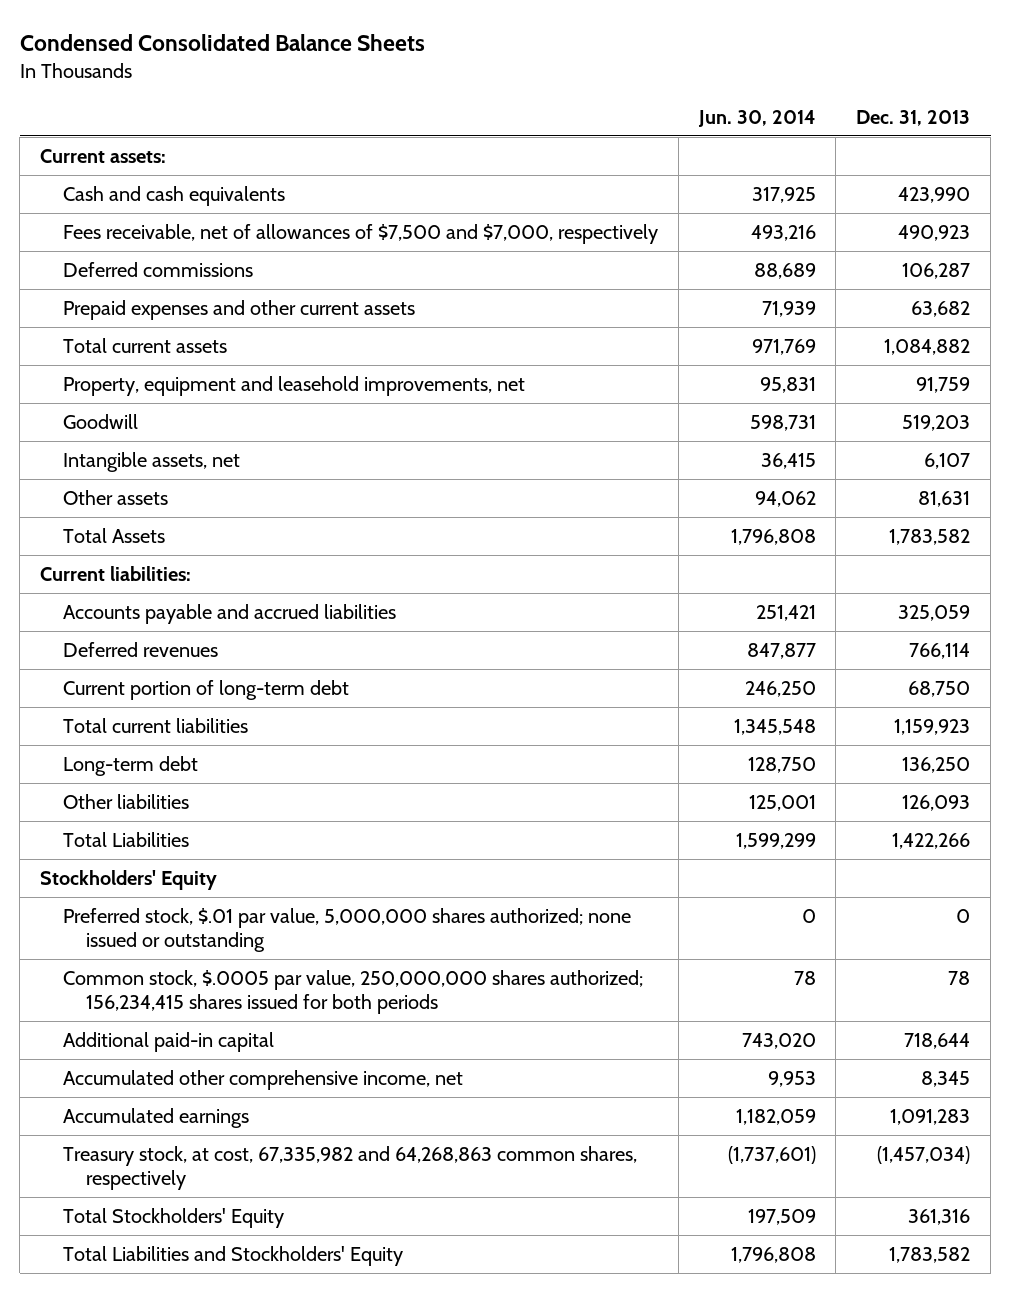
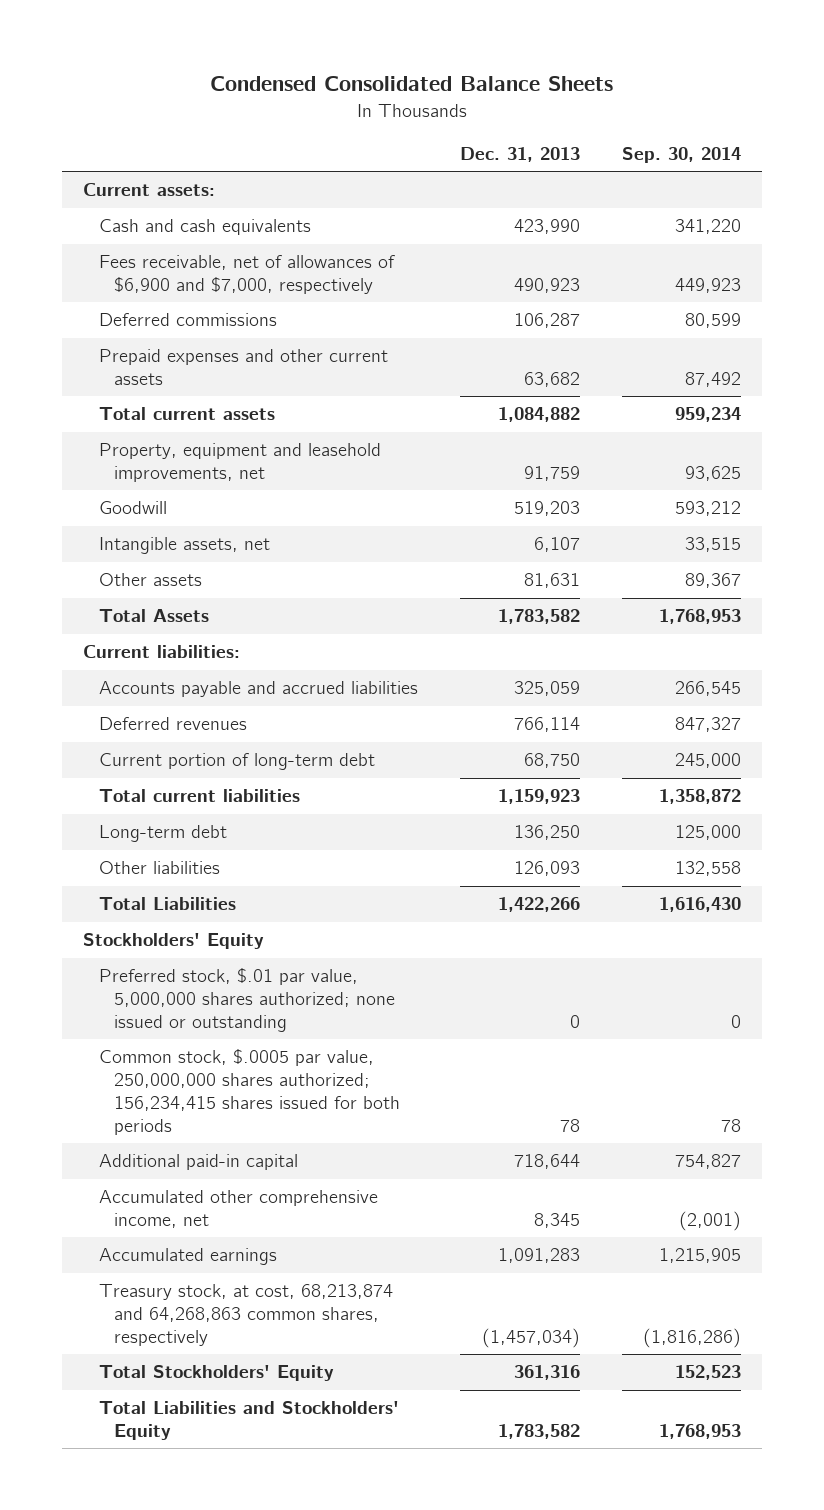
- | Jun. 30, 2014 | Dec. 31, 2013
+ | Dec. 31, 2013 | Sep. 30, 2014
- Fees receivable, net of allowances of $7,500 and $7,000, respectively | 493,216 | 490,923
+ Fees receivable, net of allowances of $6,900 and $7,000, respectively | 490,923 | 449,923
- Treasury stock, at cost, 67,335,982 and 64,268,863 common shares, respectively | (1,737,601) | (1,457,034)
+ Treasury stock, at cost, 68,213,874 and 64,268,863 common shares, respectively | (1,457,034) | (1,816,286)

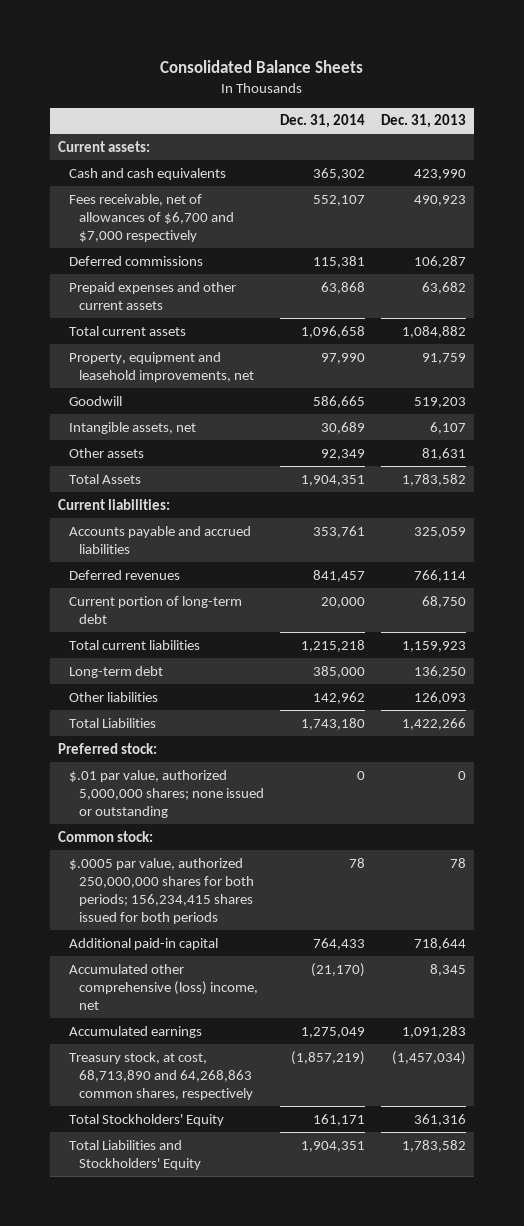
- Condensed Consolidated Balance Sheets
+ Consolidated Balance Sheets
- | Dec. 31, 2013 | Sep. 30, 2014
+ | Dec. 31, 2014 | Dec. 31, 2013
- Fees receivable, net of allowances of $6,900 and $7,000, respectively | 490,923 | 449,923
+ Fees receivable, net of allowances of $6,700 and $7,000 respectively | 552,107 | 490,923
- Stockholders' Equity
- Preferred stock, $.01 par value, 5,000,000 shares authorized; none issued or outstanding | 0 | 0
- Common stock, $.0005 par value, 250,000,000 shares authorized; 156,234,415 shares issued for both periods | 78 | 78
+ Preferred stock:
+ $.01 par value, authorized 5,000,000 shares; none issued or outstanding | 0 | 0
+ Common stock:
+ $.0005 par value, authorized 250,000,000 shares for both periods; 156,234,415 shares issued for both periods | 78 | 78
- Accumulated other comprehensive income, net | 8,345 | (2,001)
+ Accumulated other comprehensive (loss) income, net | (21,170) | 8,345
- Treasury stock, at cost, 68,213,874 and 64,268,863 common shares, respectively | (1,457,034) | (1,816,286)
+ Treasury stock, at cost, 68,713,890 and 64,268,863 common shares, respectively | (1,857,219) | (1,457,034)

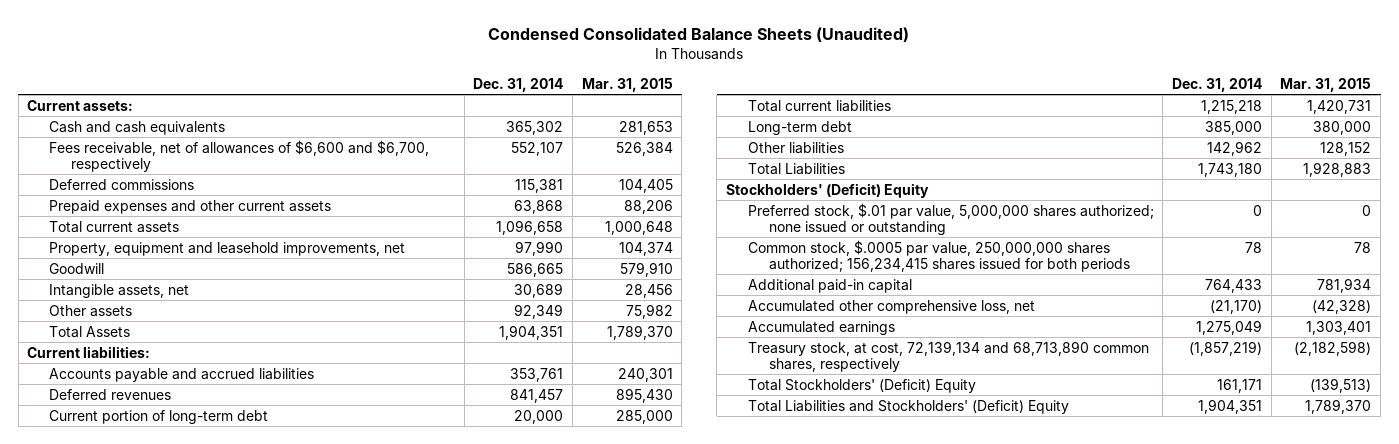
- Consolidated Balance Sheets
+ Condensed Consolidated Balance Sheets (Unaudited)
- | Dec. 31, 2014 | Dec. 31, 2013
+ | Dec. 31, 2014 | Mar. 31, 2015
- Fees receivable, net of allowances of $6,700 and $7,000 respectively | 552,107 | 490,923
+ Fees receivable, net of allowances of $6,600 and $6,700, respectively | 552,107 | 526,384
- Preferred stock:
- $.01 par value, authorized 5,000,000 shares; none issued or outstanding | 0 | 0
- Common stock:
- $.0005 par value, authorized 250,000,000 shares for both periods; 156,234,415 shares issued for both periods | 78 | 78
+ Stockholders' (Deficit) Equity
+ Preferred stock, $.01 par value, 5,000,000 shares authorized; none issued or outstanding | 0 | 0
+ Common stock, $.0005 par value, 250,000,000 shares authorized; 156,234,415 shares issued for both periods | 78 | 78
- Accumulated other comprehensive (loss) income, net | (21,170) | 8,345
+ Accumulated other comprehensive loss, net | (21,170) | (42,328)
- Treasury stock, at cost, 68,713,890 and 64,268,863 common shares, respectively | (1,857,219) | (1,457,034)
- Total Stockholders' Equity | 161,171 | 361,316
- Total Liabilities and Stockholders' Equity | 1,904,351 | 1,783,582
+ Treasury stock, at cost, 72,139,134 and 68,713,890 common shares, respectively | (1,857,219) | (2,182,598)
+ Total Stockholders' (Deficit) Equity | 161,171 | (139,513)
+ Total Liabilities and Stockholders' (Deficit) Equity | 1,904,351 | 1,789,370

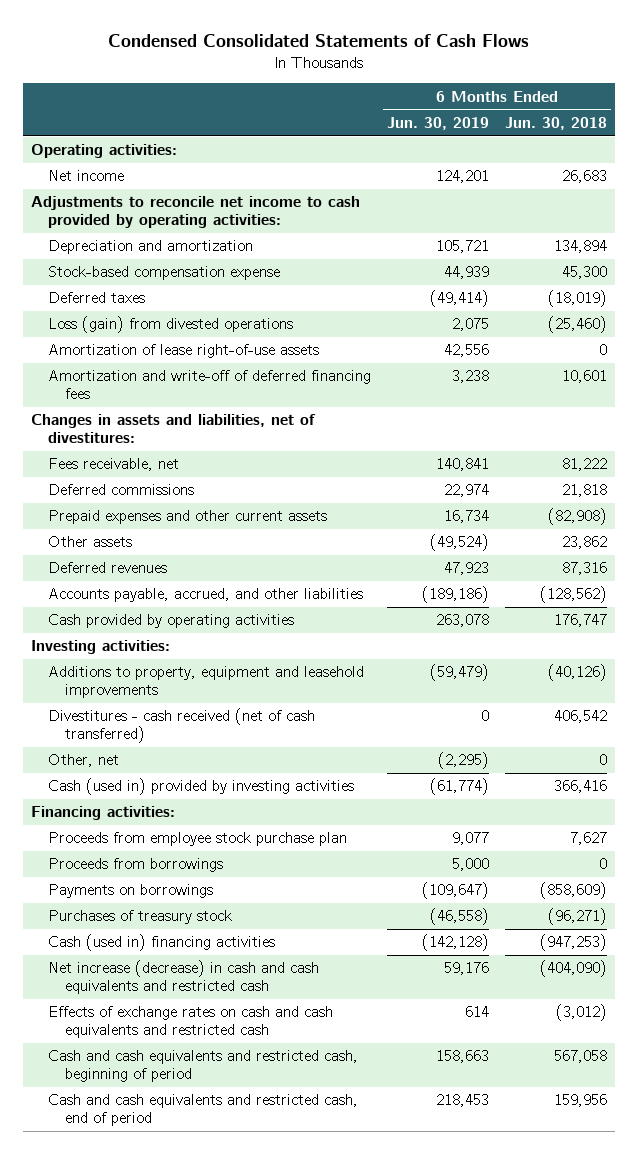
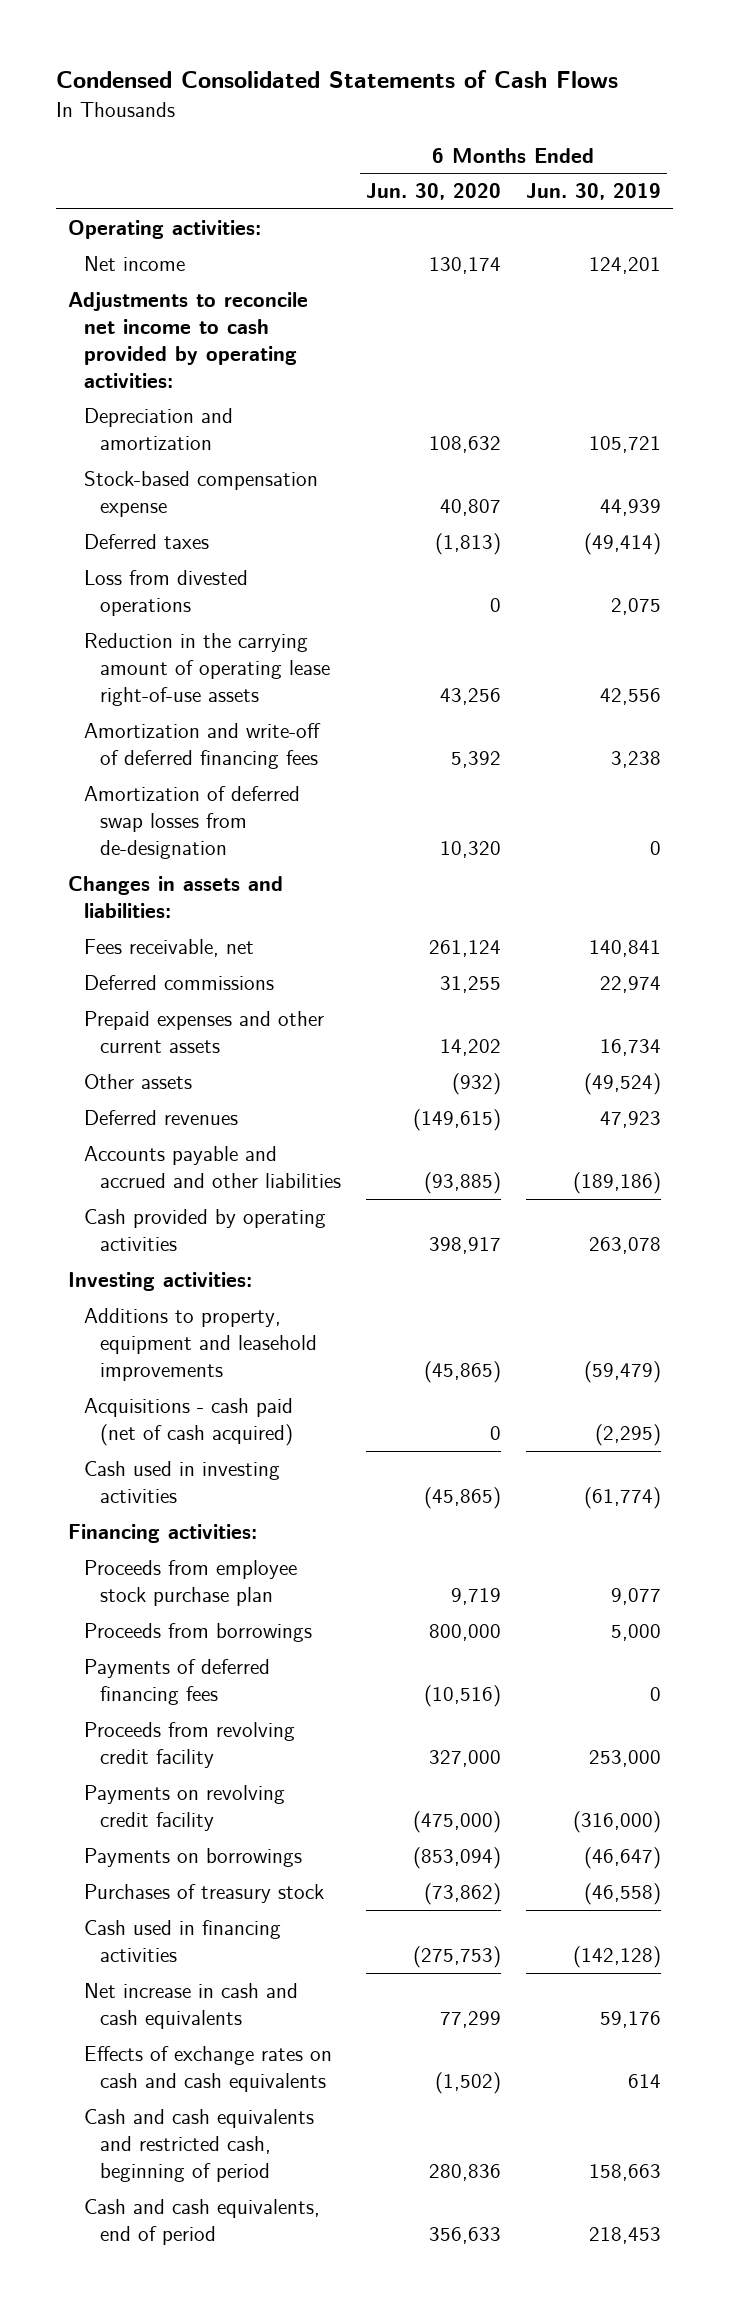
- | 6 Months Ended Jun. 30, 2019 | 6 Months Ended Jun. 30, 2018
+ | 6 Months Ended Jun. 30, 2020 | 6 Months Ended Jun. 30, 2019
- Loss (gain) from divested operations | 2,075 | (25,460)
- Amortization of lease right-of-use assets | 42,556 | 0
+ Loss from divested operations | 0 | 2,075
+ Reduction in the carrying amount of operating lease right-of-use assets | 43,256 | 42,556
- Changes in assets and liabilities, net of divestitures:
+ Amortization of deferred swap losses from de-designation | 10,320 | 0
+ Changes in assets and liabilities:
- Accounts payable, accrued, and other liabilities | (189,186) | (128,562)
+ Accounts payable and accrued and other liabilities | (93,885) | (189,186)
- Divestitures - cash received (net of cash transferred) | 0 | 406,542
- Other, net | (2,295) | 0
- Cash (used in) provided by investing activities | (61,774) | 366,416
+ Acquisitions - cash paid (net of cash acquired) | 0 | (2,295)
+ Cash used in investing activities | (45,865) | (61,774)
- Payments on borrowings | (109,647) | (858,609)
+ Payments of deferred financing fees | (10,516) | 0
+ Proceeds from revolving credit facility | 327,000 | 253,000
+ Payments on revolving credit facility | (475,000) | (316,000)
+ Payments on borrowings | (853,094) | (46,647)
- Cash (used in) financing activities | (142,128) | (947,253)
- Net increase (decrease) in cash and cash equivalents and restricted cash | 59,176 | (404,090)
- Effects of exchange rates on cash and cash equivalents and restricted cash | 614 | (3,012)
+ Cash used in financing activities | (275,753) | (142,128)
+ Net increase in cash and cash equivalents | 77,299 | 59,176
+ Effects of exchange rates on cash and cash equivalents | (1,502) | 614
- Cash and cash equivalents and restricted cash, end of period | 218,453 | 159,956
+ Cash and cash equivalents, end of period | 356,633 | 218,453

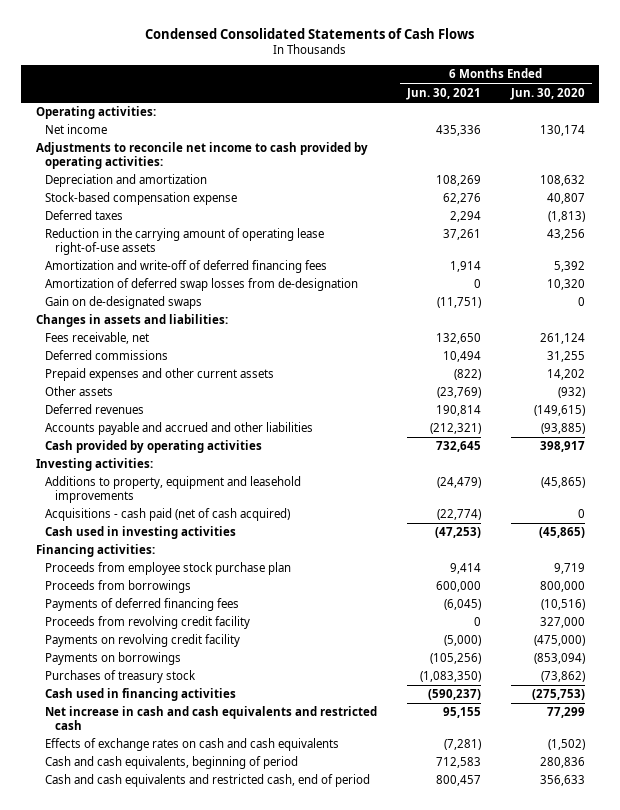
- | 6 Months Ended Jun. 30, 2020 | 6 Months Ended Jun. 30, 2019
+ | 6 Months Ended Jun. 30, 2021 | 6 Months Ended Jun. 30, 2020
- Loss from divested operations | 0 | 2,075
+ Gain on de-designated swaps | (11,751) | 0
- Net increase in cash and cash equivalents | 77,299 | 59,176
+ Net increase in cash and cash equivalents and restricted cash | 95,155 | 77,299
- Cash and cash equivalents and restricted cash, beginning of period | 280,836 | 158,663
- Cash and cash equivalents, end of period | 356,633 | 218,453
+ Cash and cash equivalents, beginning of period | 712,583 | 280,836
+ Cash and cash equivalents and restricted cash, end of period | 800,457 | 356,633

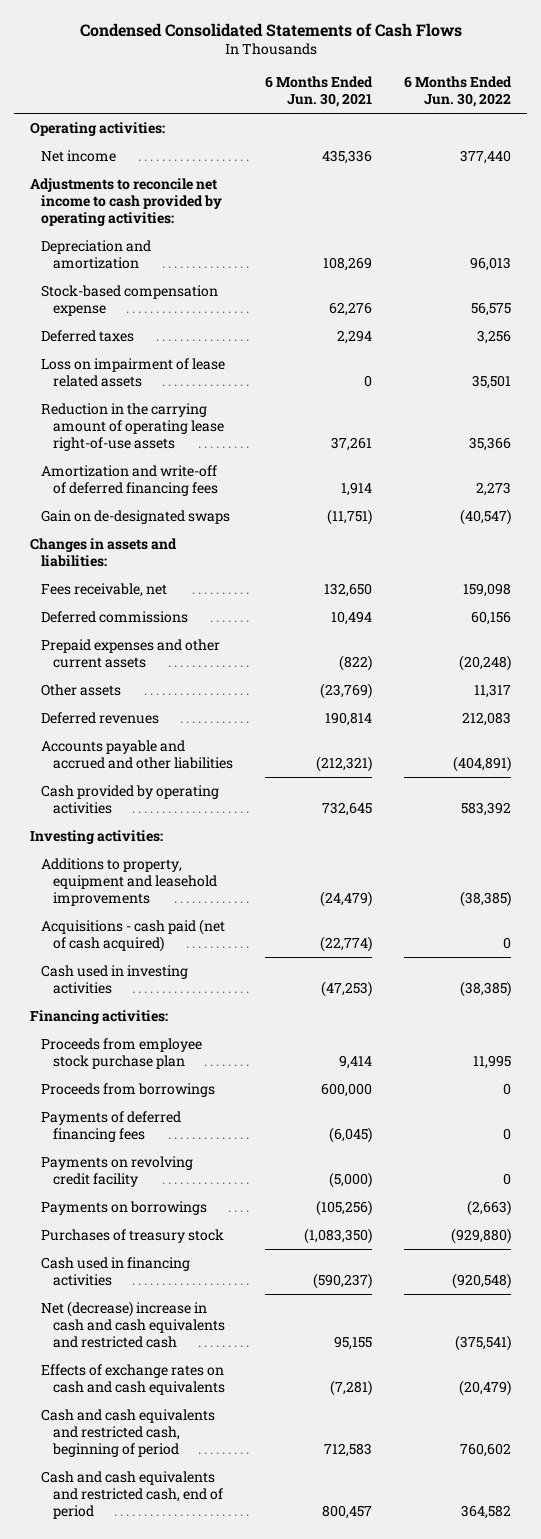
- | 6 Months Ended Jun. 30, 2021 | 6 Months Ended Jun. 30, 2020
+ | 6 Months Ended Jun. 30, 2021 | 6 Months Ended Jun. 30, 2022
+ Loss on impairment of lease related assets | 0 | 35,501
- Amortization of deferred swap losses from de-designation | 0 | 10,320
- Proceeds from revolving credit facility | 0 | 327,000
- Net increase in cash and cash equivalents and restricted cash | 95,155 | 77,299
+ Net (decrease) increase in cash and cash equivalents and restricted cash | 95,155 | (375,541)
- Cash and cash equivalents, beginning of period | 712,583 | 280,836
+ Cash and cash equivalents and restricted cash, beginning of period | 712,583 | 760,602

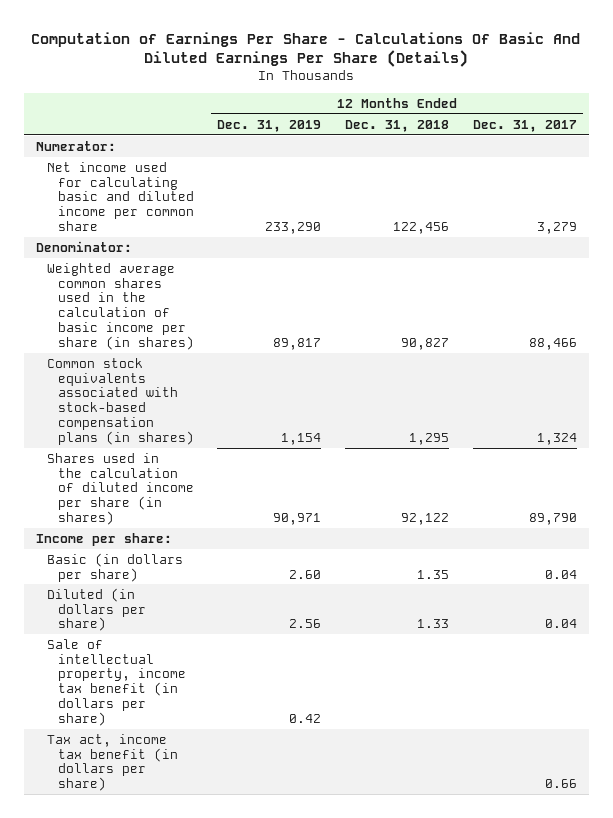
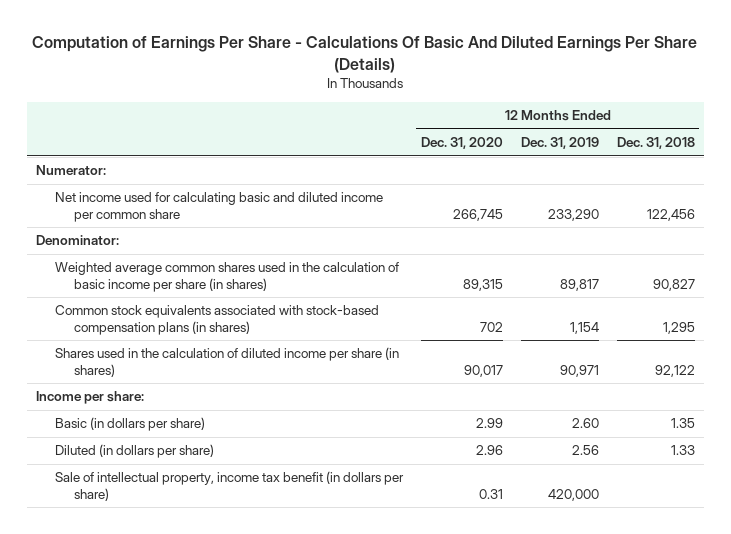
- | 12 Months Ended Dec. 31, 2019 | 12 Months Ended Dec. 31, 2018 | 12 Months Ended Dec. 31, 2017
+ | 12 Months Ended Dec. 31, 2020 | 12 Months Ended Dec. 31, 2019 | 12 Months Ended Dec. 31, 2018
- Sale of intellectual property, income tax benefit (in dollars per share) | 0.42 | |
- Tax act, income tax benefit (in dollars per share) | | | 0.66
+ Sale of intellectual property, income tax benefit (in dollars per share) | 0.31 | 420,000 |

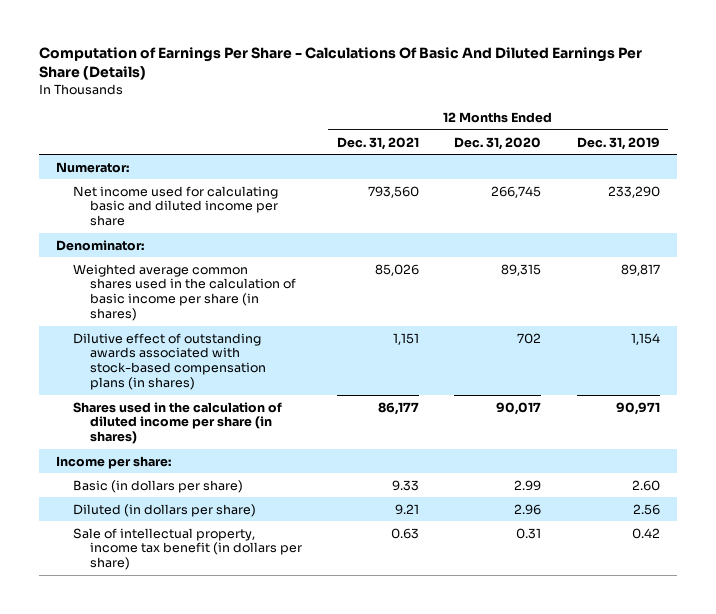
- | 12 Months Ended Dec. 31, 2020 | 12 Months Ended Dec. 31, 2019 | 12 Months Ended Dec. 31, 2018
+ | 12 Months Ended Dec. 31, 2021 | 12 Months Ended Dec. 31, 2020 | 12 Months Ended Dec. 31, 2019
- Net income used for calculating basic and diluted income per common share | 266,745 | 233,290 | 122,456
+ Net income used for calculating basic and diluted income per share | 793,560 | 266,745 | 233,290
- Common stock equivalents associated with stock-based compensation plans (in shares) | 702 | 1,154 | 1,295
+ Dilutive effect of outstanding awards associated with stock-based compensation plans (in shares) | 1,151 | 702 | 1,154
- Sale of intellectual property, income tax benefit (in dollars per share) | 0.31 | 420,000 |
+ Sale of intellectual property, income tax benefit (in dollars per share) | 0.63 | 0.31 | 0.42

